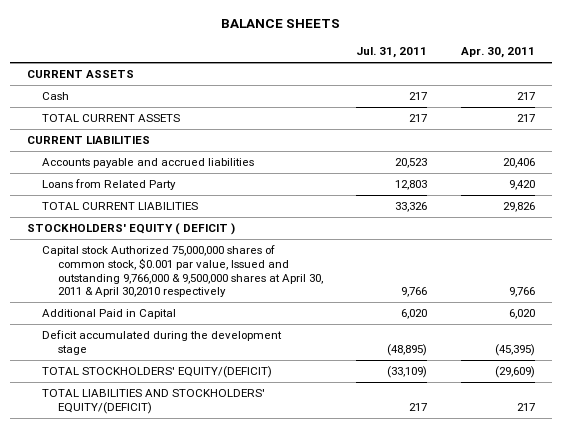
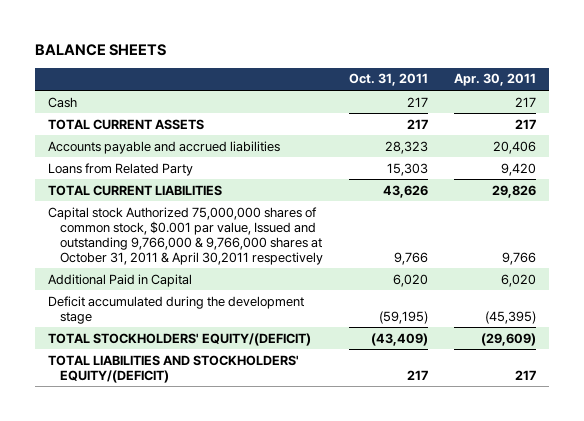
- | Jul. 31, 2011 | Apr. 30, 2011
+ | Oct. 31, 2011 | Apr. 30, 2011
- CURRENT ASSETS
- CURRENT LIABILITIES
- STOCKHOLDERS' EQUITY ( DEFICIT )
- Capital stock Authorized 75,000,000 shares of common stock, $0.001 par value, Issued and outstanding 9,766,000 & 9,500,000 shares at April 30, 2011 & April 30,2010 respectively | 9,766 | 9,766
+ Capital stock Authorized 75,000,000 shares of common stock, $0.001 par value, Issued and outstanding 9,766,000 & 9,766,000 shares at October 31, 2011 & April 30,2011 respectively | 9,766 | 9,766

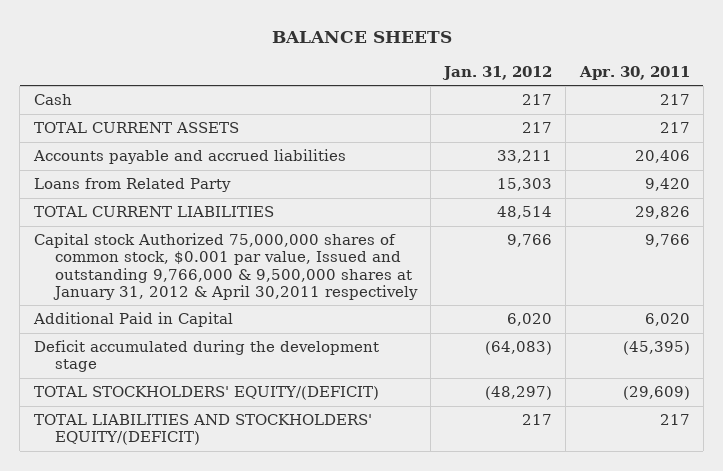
- | Oct. 31, 2011 | Apr. 30, 2011
+ | Jan. 31, 2012 | Apr. 30, 2011
- Capital stock Authorized 75,000,000 shares of common stock, $0.001 par value, Issued and outstanding 9,766,000 & 9,766,000 shares at October 31, 2011 & April 30,2011 respectively | 9,766 | 9,766
+ Capital stock Authorized 75,000,000 shares of common stock, $0.001 par value, Issued and outstanding 9,766,000 & 9,500,000 shares at January 31, 2012 & April 30,2011 respectively | 9,766 | 9,766

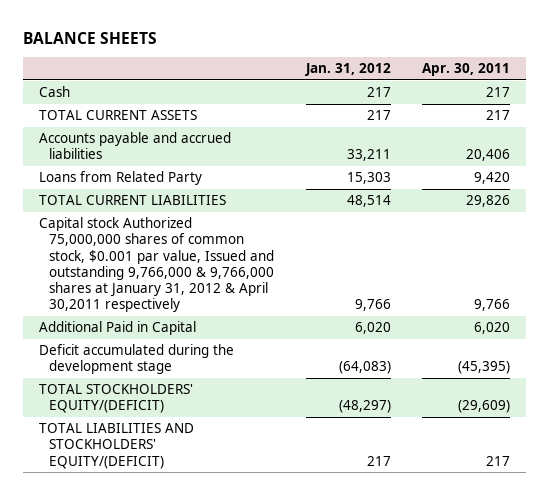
- Capital stock Authorized 75,000,000 shares of common stock, $0.001 par value, Issued and outstanding 9,766,000 & 9,500,000 shares at January 31, 2012 & April 30,2011 respectively | 9,766 | 9,766
+ Capital stock Authorized 75,000,000 shares of common stock, $0.001 par value, Issued and outstanding 9,766,000 & 9,766,000 shares at January 31, 2012 & April 30,2011 respectively | 9,766 | 9,766

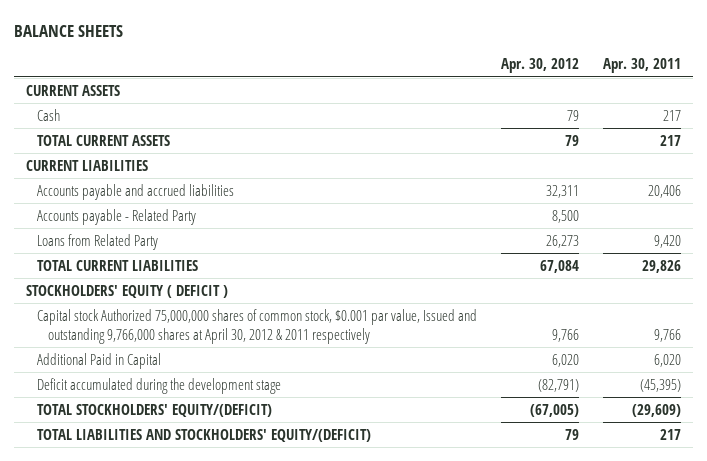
- | Jan. 31, 2012 | Apr. 30, 2011
+ | Apr. 30, 2012 | Apr. 30, 2011
+ CURRENT ASSETS
+ CURRENT LIABILITIES
+ Accounts payable - Related Party | 8,500 |
- Capital stock Authorized 75,000,000 shares of common stock, $0.001 par value, Issued and outstanding 9,766,000 & 9,766,000 shares at January 31, 2012 & April 30,2011 respectively | 9,766 | 9,766
+ STOCKHOLDERS' EQUITY ( DEFICIT )
+ Capital stock Authorized 75,000,000 shares of common stock, $0.001 par value, Issued and outstanding 9,766,000 shares at April 30, 2012 & 2011 respectively | 9,766 | 9,766

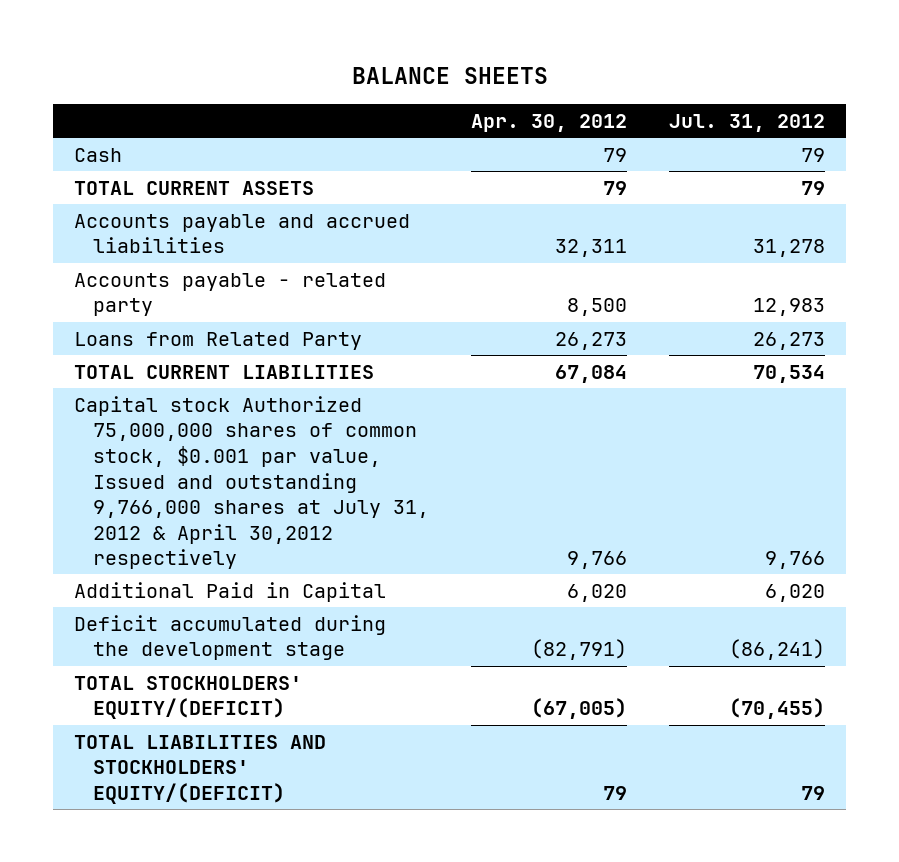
- | Apr. 30, 2012 | Apr. 30, 2011
+ | Apr. 30, 2012 | Jul. 31, 2012
- CURRENT ASSETS
- CURRENT LIABILITIES
- Accounts payable - Related Party | 8,500 |
+ Accounts payable - related party | 8,500 | 12,983
- STOCKHOLDERS' EQUITY ( DEFICIT )
- Capital stock Authorized 75,000,000 shares of common stock, $0.001 par value, Issued and outstanding 9,766,000 shares at April 30, 2012 & 2011 respectively | 9,766 | 9,766
+ Capital stock Authorized 75,000,000 shares of common stock, $0.001 par value, Issued and outstanding 9,766,000 shares at July 31, 2012 & April 30,2012 respectively | 9,766 | 9,766

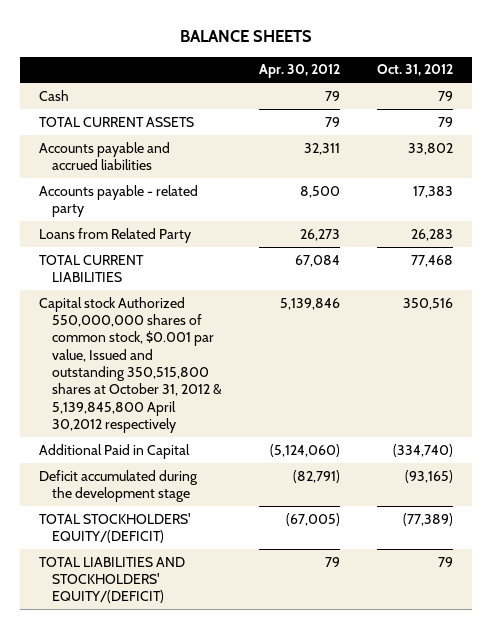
- | Apr. 30, 2012 | Jul. 31, 2012
+ | Apr. 30, 2012 | Oct. 31, 2012
- Capital stock Authorized 75,000,000 shares of common stock, $0.001 par value, Issued and outstanding 9,766,000 shares at July 31, 2012 & April 30,2012 respectively | 9,766 | 9,766
- Additional Paid in Capital | 6,020 | 6,020
+ Capital stock Authorized 550,000,000 shares of common stock, $0.001 par value, Issued and outstanding 350,515,800 shares at October 31, 2012 & 5,139,845,800 April 30,2012 respectively | 5,139,846 | 350,516
+ Additional Paid in Capital | (5,124,060) | (334,740)

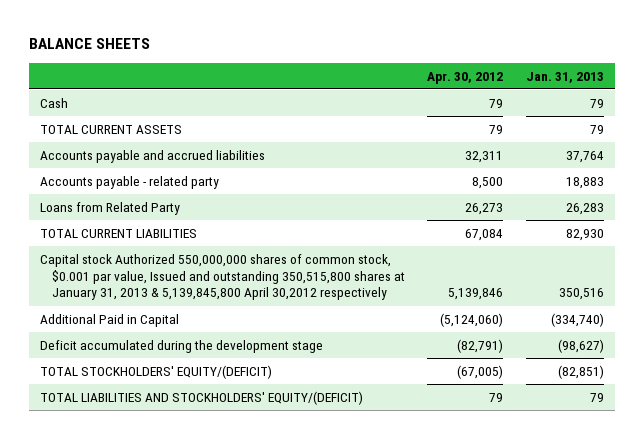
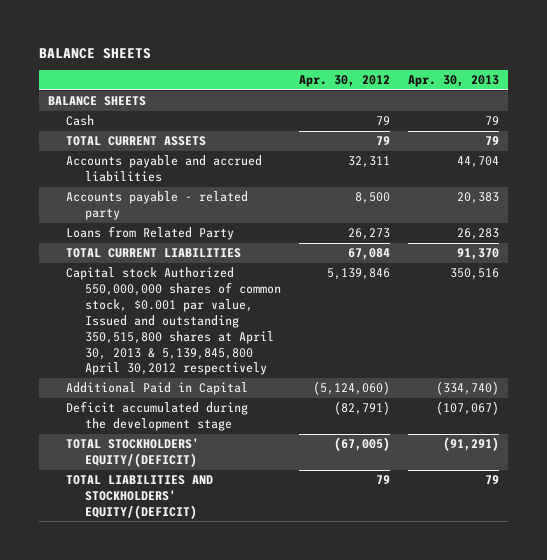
- | Apr. 30, 2012 | Jan. 31, 2013
+ | Apr. 30, 2012 | Apr. 30, 2013
+ BALANCE SHEETS
- Capital stock Authorized 550,000,000 shares of common stock, $0.001 par value, Issued and outstanding 350,515,800 shares at January 31, 2013 & 5,139,845,800 April 30,2012 respectively | 5,139,846 | 350,516
+ Capital stock Authorized 550,000,000 shares of common stock, $0.001 par value, Issued and outstanding 350,515,800 shares at April 30, 2013 & 5,139,845,800 April 30,2012 respectively | 5,139,846 | 350,516

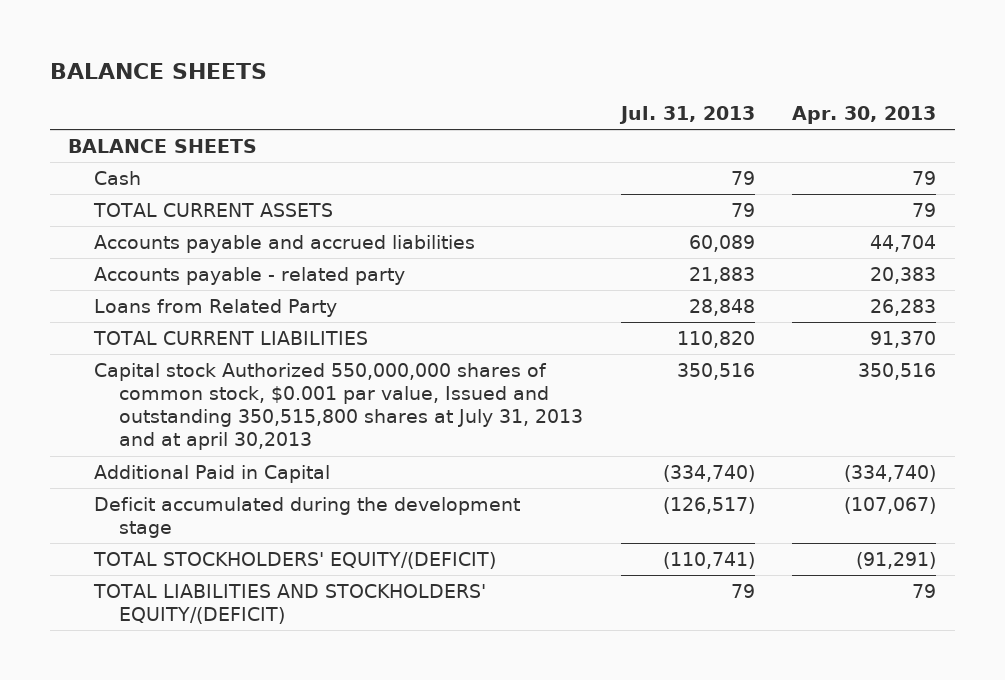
- | Apr. 30, 2012 | Apr. 30, 2013
+ | Jul. 31, 2013 | Apr. 30, 2013
- Capital stock Authorized 550,000,000 shares of common stock, $0.001 par value, Issued and outstanding 350,515,800 shares at April 30, 2013 & 5,139,845,800 April 30,2012 respectively | 5,139,846 | 350,516
+ Capital stock Authorized 550,000,000 shares of common stock, $0.001 par value, Issued and outstanding 350,515,800 shares at July 31, 2013 and at april 30,2013 | 350,516 | 350,516

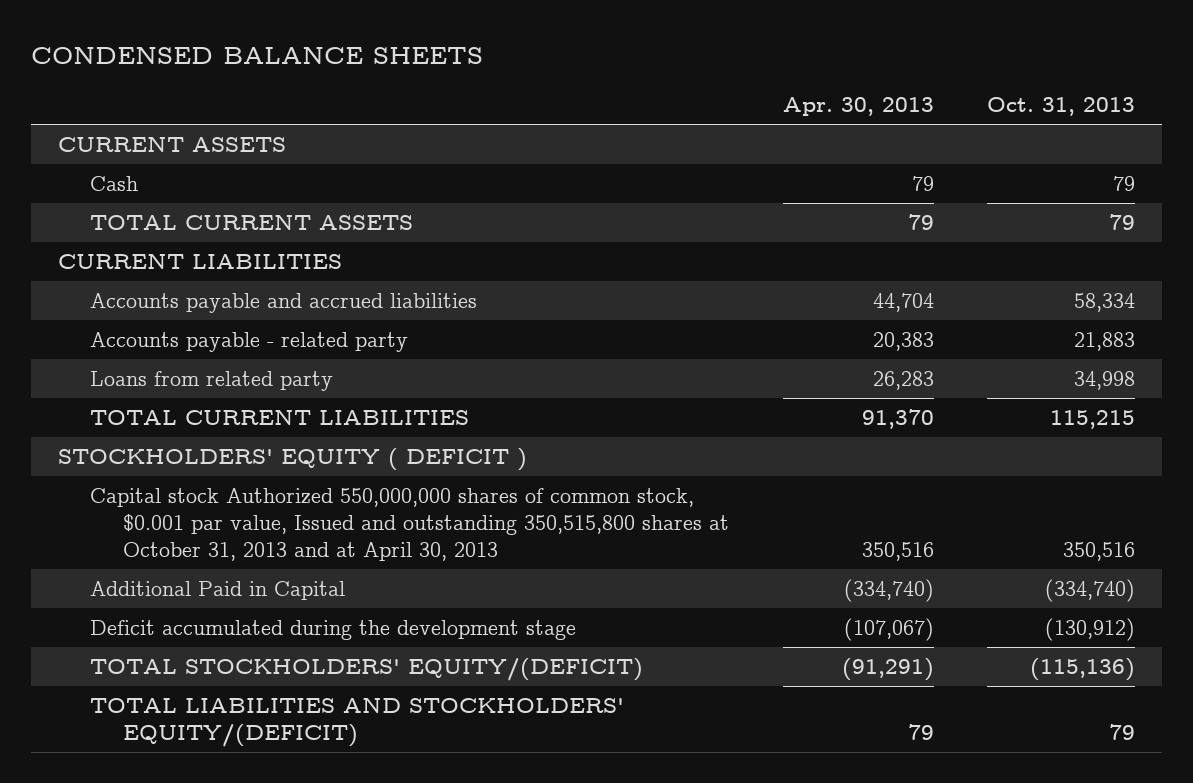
- BALANCE SHEETS
+ CONDENSED BALANCE SHEETS
- | Jul. 31, 2013 | Apr. 30, 2013
+ | Apr. 30, 2013 | Oct. 31, 2013
- BALANCE SHEETS
+ CURRENT ASSETS
+ CURRENT LIABILITIES
- Loans from Related Party | 28,848 | 26,283
+ Loans from related party | 26,283 | 34,998
- Capital stock Authorized 550,000,000 shares of common stock, $0.001 par value, Issued and outstanding 350,515,800 shares at July 31, 2013 and at april 30,2013 | 350,516 | 350,516
+ STOCKHOLDERS' EQUITY ( DEFICIT )
+ Capital stock Authorized 550,000,000 shares of common stock, $0.001 par value, Issued and outstanding 350,515,800 shares at October 31, 2013 and at April 30, 2013 | 350,516 | 350,516

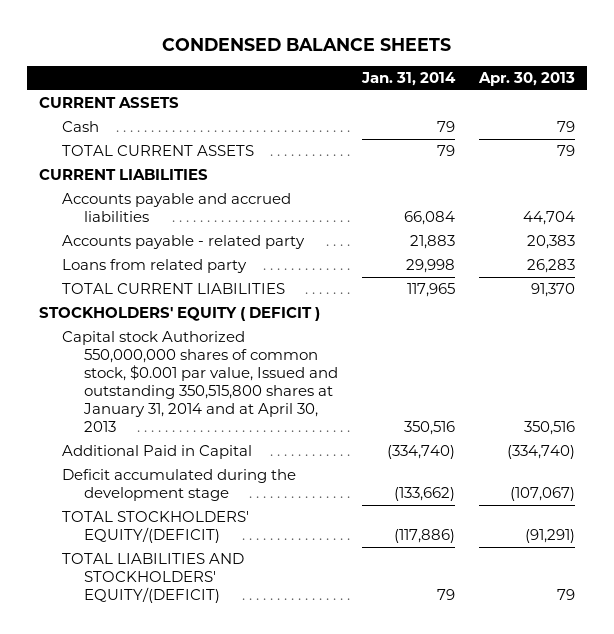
- | Apr. 30, 2013 | Oct. 31, 2013
+ | Jan. 31, 2014 | Apr. 30, 2013
- Capital stock Authorized 550,000,000 shares of common stock, $0.001 par value, Issued and outstanding 350,515,800 shares at October 31, 2013 and at April 30, 2013 | 350,516 | 350,516
+ Capital stock Authorized 550,000,000 shares of common stock, $0.001 par value, Issued and outstanding 350,515,800 shares at January 31, 2014 and at April 30, 2013 | 350,516 | 350,516

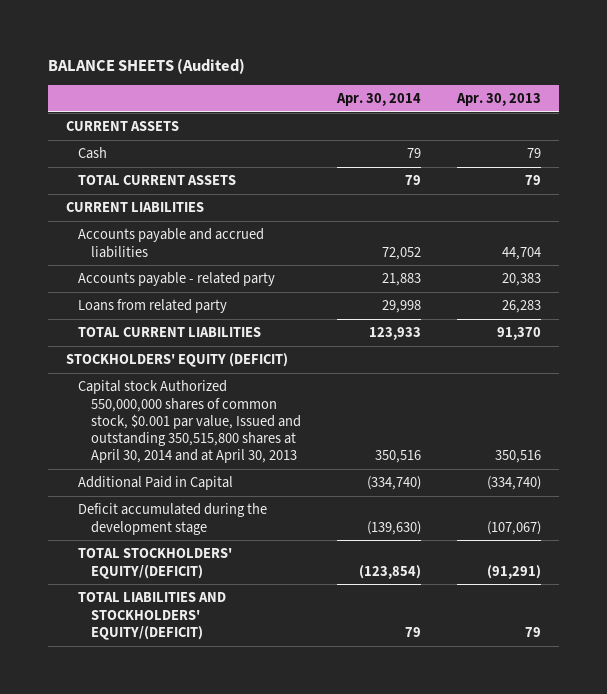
- CONDENSED BALANCE SHEETS
+ BALANCE SHEETS (Audited)
- | Jan. 31, 2014 | Apr. 30, 2013
+ | Apr. 30, 2014 | Apr. 30, 2013
- STOCKHOLDERS' EQUITY ( DEFICIT )
- Capital stock Authorized 550,000,000 shares of common stock, $0.001 par value, Issued and outstanding 350,515,800 shares at January 31, 2014 and at April 30, 2013 | 350,516 | 350,516
+ STOCKHOLDERS' EQUITY (DEFICIT)
+ Capital stock Authorized 550,000,000 shares of common stock, $0.001 par value, Issued and outstanding 350,515,800 shares at April 30, 2014 and at April 30, 2013 | 350,516 | 350,516

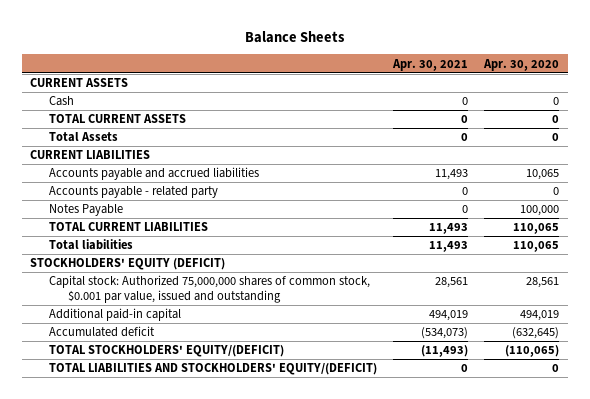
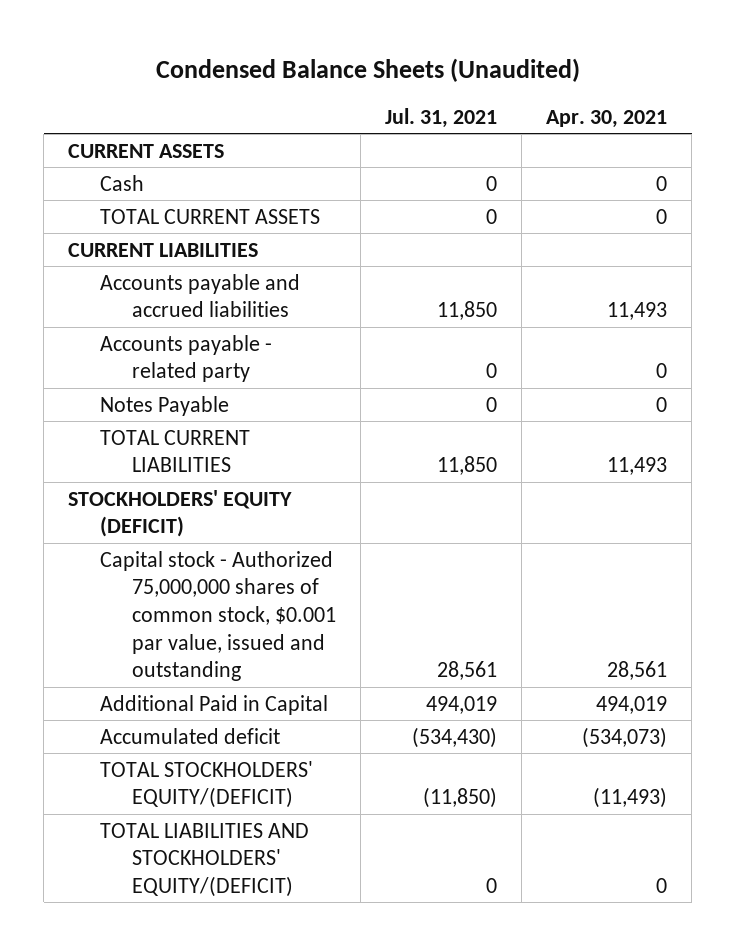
- Balance Sheets
+ Condensed Balance Sheets (Unaudited)
- | Apr. 30, 2021 | Apr. 30, 2020
+ | Jul. 31, 2021 | Apr. 30, 2021
- Total Assets | 0 | 0
- Total liabilities | 11,493 | 110,065
- Capital stock: Authorized 75,000,000 shares of common stock, $0.001 par value, issued and outstanding | 28,561 | 28,561
- Additional paid-in capital | 494,019 | 494,019
+ Capital stock - Authorized 75,000,000 shares of common stock, $0.001 par value, issued and outstanding | 28,561 | 28,561
+ Additional Paid in Capital | 494,019 | 494,019

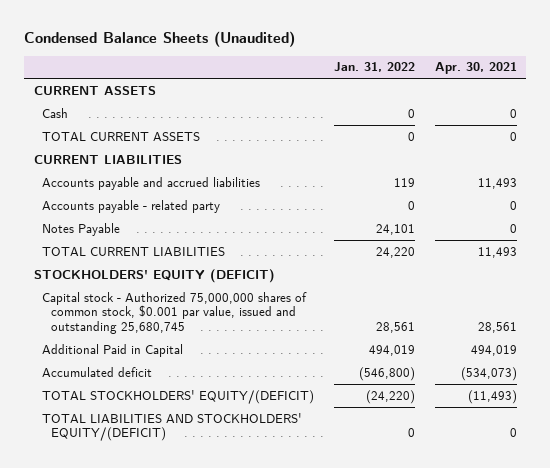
- | Jul. 31, 2021 | Apr. 30, 2021
+ | Jan. 31, 2022 | Apr. 30, 2021
- Capital stock - Authorized 75,000,000 shares of common stock, $0.001 par value, issued and outstanding | 28,561 | 28,561
+ Capital stock - Authorized 75,000,000 shares of common stock, $0.001 par value, issued and outstanding 25,680,745 | 28,561 | 28,561

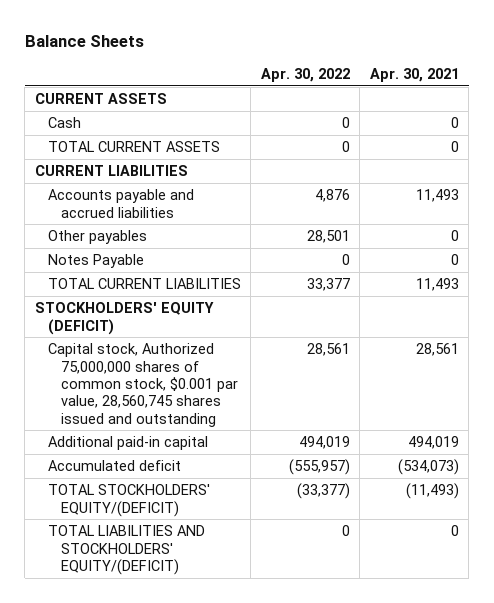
- Condensed Balance Sheets (Unaudited)
+ Balance Sheets
- | Jan. 31, 2022 | Apr. 30, 2021
+ | Apr. 30, 2022 | Apr. 30, 2021
- Accounts payable - related party | 0 | 0
+ Other payables | 28,501 | 0
- Capital stock - Authorized 75,000,000 shares of common stock, $0.001 par value, issued and outstanding 25,680,745 | 28,561 | 28,561
- Additional Paid in Capital | 494,019 | 494,019
+ Capital stock, Authorized 75,000,000 shares of common stock, $0.001 par value, 28,560,745 shares issued and outstanding | 28,561 | 28,561
+ Additional paid-in capital | 494,019 | 494,019

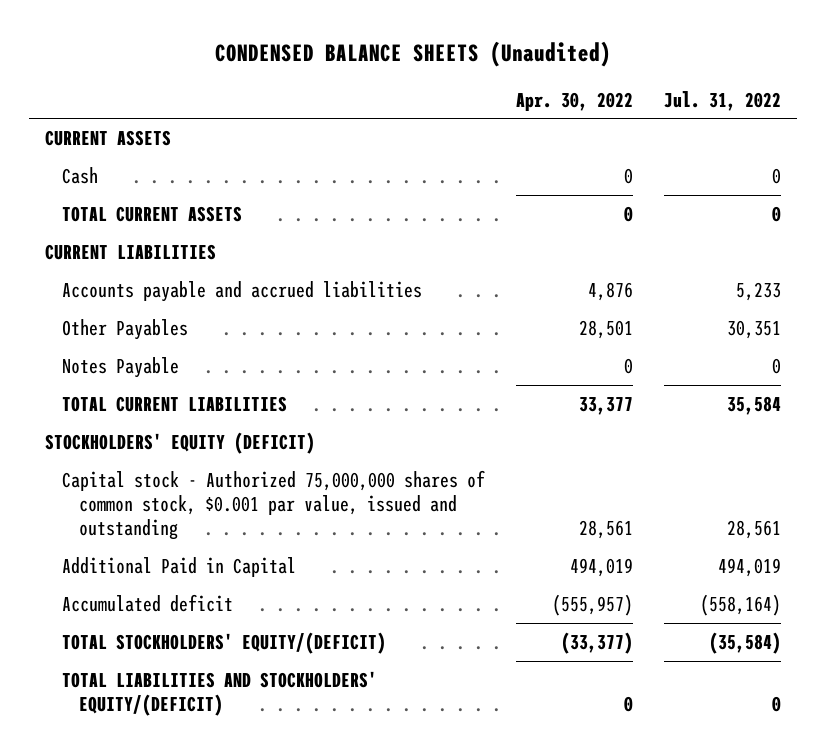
- Balance Sheets
+ CONDENSED BALANCE SHEETS (Unaudited)
- | Apr. 30, 2022 | Apr. 30, 2021
+ | Apr. 30, 2022 | Jul. 31, 2022
- Other payables | 28,501 | 0
+ Other Payables | 28,501 | 30,351
- Capital stock, Authorized 75,000,000 shares of common stock, $0.001 par value, 28,560,745 shares issued and outstanding | 28,561 | 28,561
- Additional paid-in capital | 494,019 | 494,019
+ Capital stock - Authorized 75,000,000 shares of common stock, $0.001 par value, issued and outstanding | 28,561 | 28,561
+ Additional Paid in Capital | 494,019 | 494,019

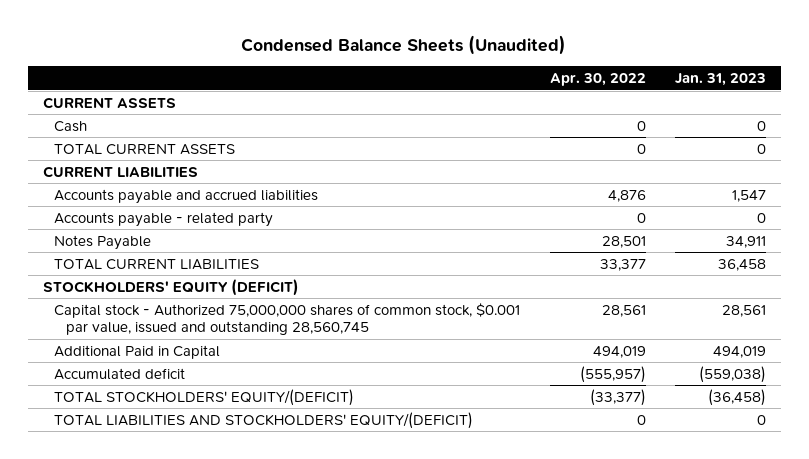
- CONDENSED BALANCE SHEETS (Unaudited)
+ Condensed Balance Sheets (Unaudited)
- | Apr. 30, 2022 | Jul. 31, 2022
+ | Apr. 30, 2022 | Jan. 31, 2023
- Other Payables | 28,501 | 30,351
- Notes Payable | 0 | 0
+ Accounts payable - related party | 0 | 0
+ Notes Payable | 28,501 | 34,911
- Capital stock - Authorized 75,000,000 shares of common stock, $0.001 par value, issued and outstanding | 28,561 | 28,561
+ Capital stock - Authorized 75,000,000 shares of common stock, $0.001 par value, issued and outstanding 28,560,745 | 28,561 | 28,561

